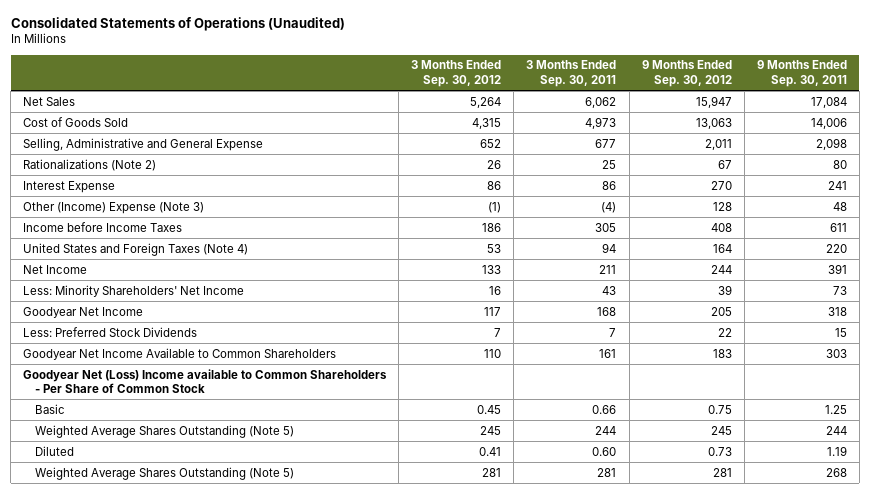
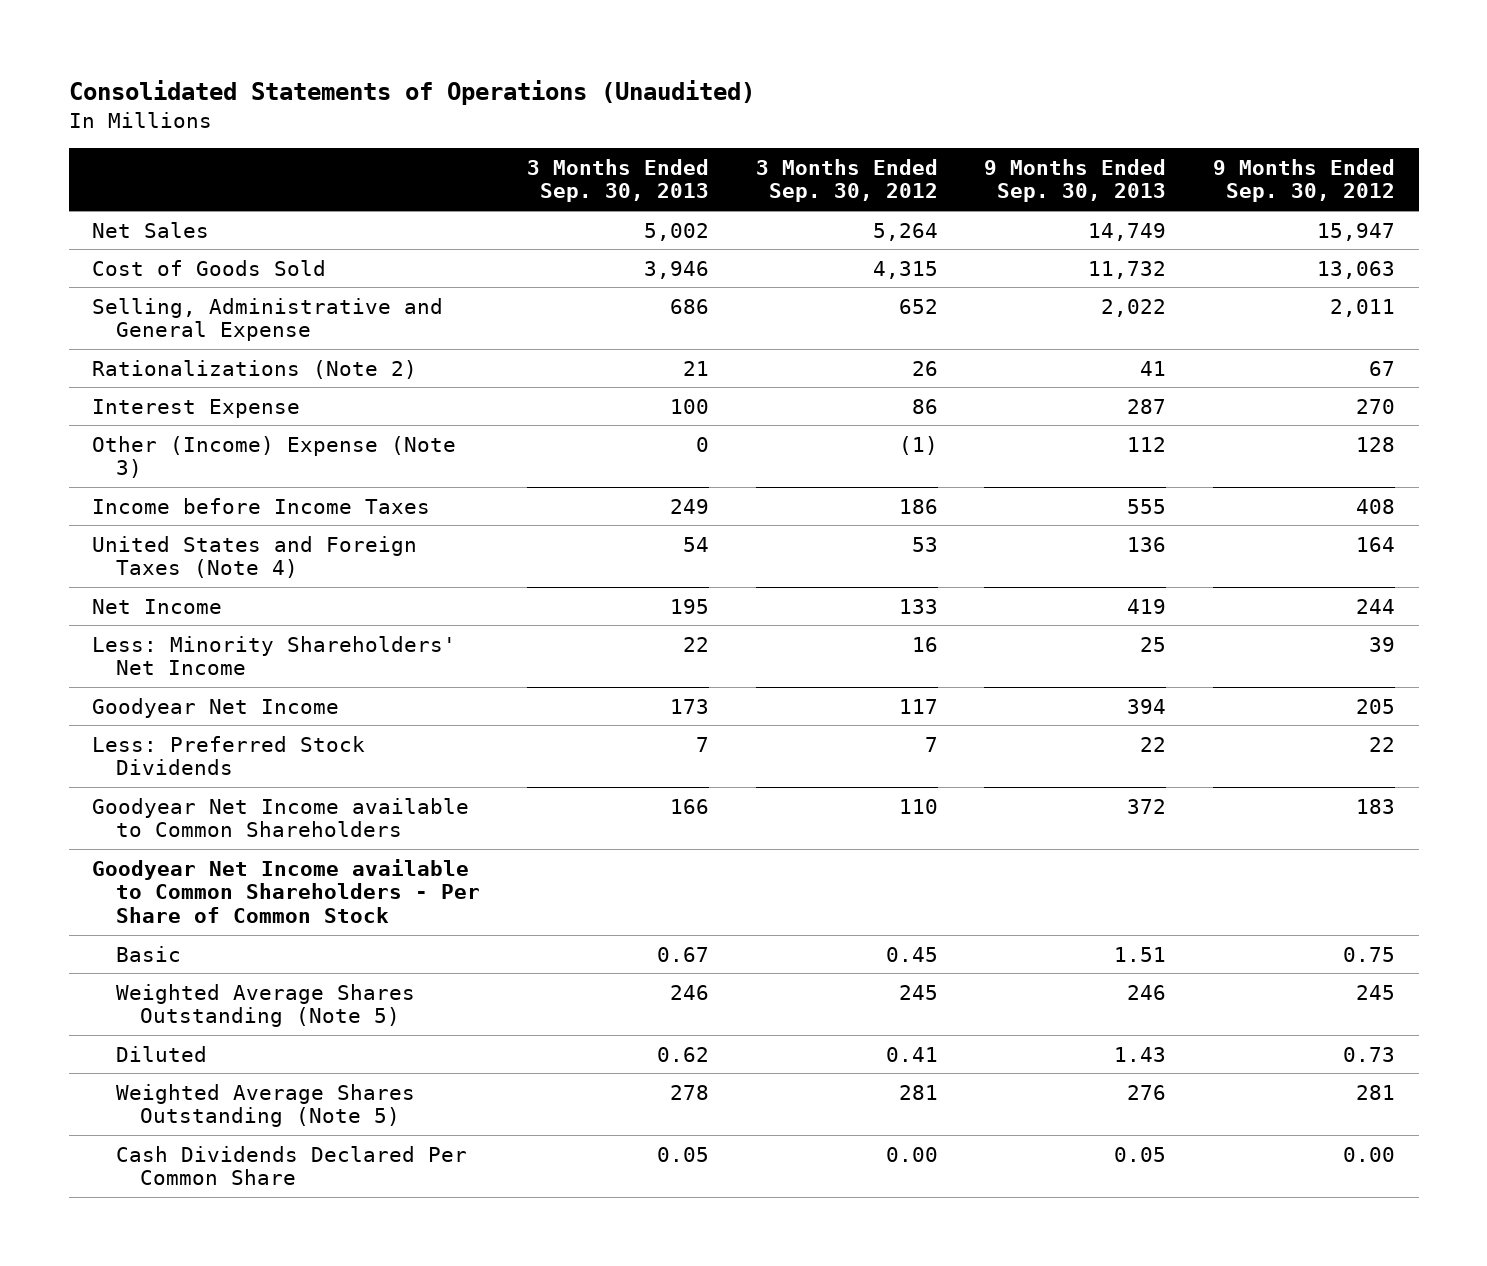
- | 3 Months Ended Sep. 30, 2012 | 3 Months Ended Sep. 30, 2011 | 9 Months Ended Sep. 30, 2012 | 9 Months Ended Sep. 30, 2011
+ | 3 Months Ended Sep. 30, 2013 | 3 Months Ended Sep. 30, 2012 | 9 Months Ended Sep. 30, 2013 | 9 Months Ended Sep. 30, 2012
- Goodyear Net Income Available to Common Shareholders | 110 | 161 | 183 | 303
- Goodyear Net (Loss) Income available to Common Shareholders - Per Share of Common Stock
+ Goodyear Net Income available to Common Shareholders | 166 | 110 | 372 | 183
+ Goodyear Net Income available to Common Shareholders - Per Share of Common Stock
+ Cash Dividends Declared Per Common Share | 0.05 | 0.00 | 0.05 | 0.00

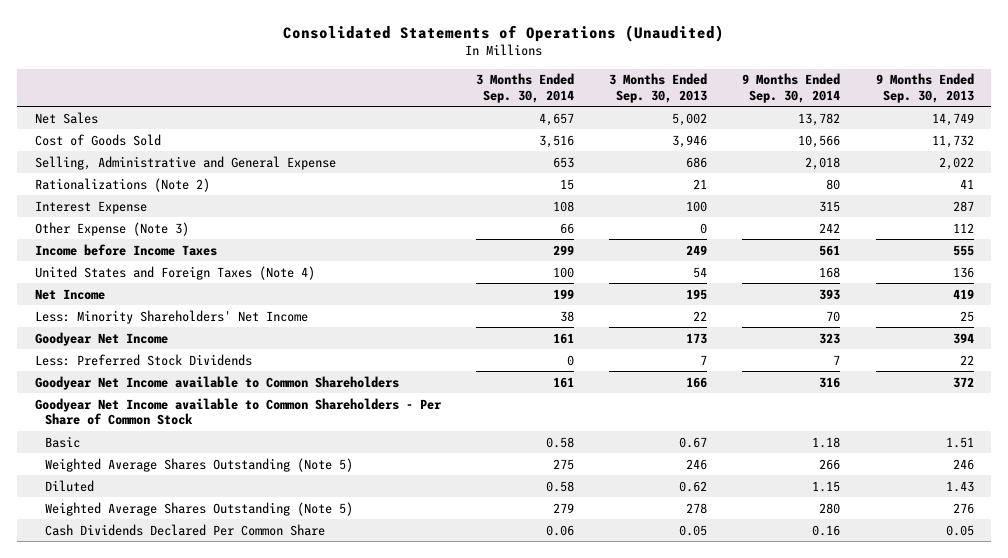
- | 3 Months Ended Sep. 30, 2013 | 3 Months Ended Sep. 30, 2012 | 9 Months Ended Sep. 30, 2013 | 9 Months Ended Sep. 30, 2012
+ | 3 Months Ended Sep. 30, 2014 | 3 Months Ended Sep. 30, 2013 | 9 Months Ended Sep. 30, 2014 | 9 Months Ended Sep. 30, 2013
- Other (Income) Expense (Note 3) | 0 | (1) | 112 | 128
+ Other Expense (Note 3) | 66 | 0 | 242 | 112

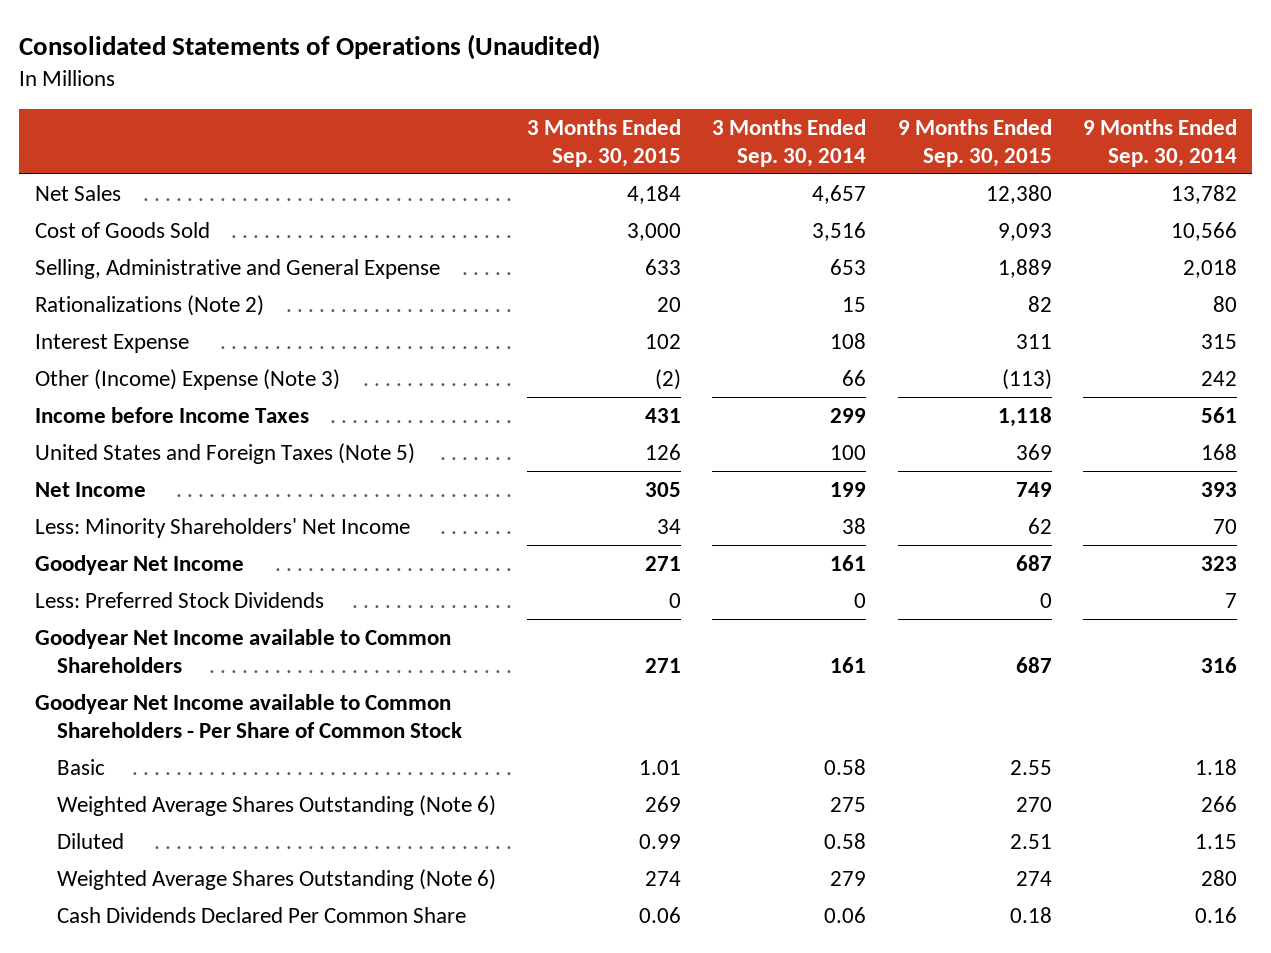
- | 3 Months Ended Sep. 30, 2014 | 3 Months Ended Sep. 30, 2013 | 9 Months Ended Sep. 30, 2014 | 9 Months Ended Sep. 30, 2013
+ | 3 Months Ended Sep. 30, 2015 | 3 Months Ended Sep. 30, 2014 | 9 Months Ended Sep. 30, 2015 | 9 Months Ended Sep. 30, 2014
- Other Expense (Note 3) | 66 | 0 | 242 | 112
+ Other (Income) Expense (Note 3) | (2) | 66 | (113) | 242
- United States and Foreign Taxes (Note 4) | 100 | 54 | 168 | 136
+ United States and Foreign Taxes (Note 5) | 126 | 100 | 369 | 168
- Weighted Average Shares Outstanding (Note 5) | 275 | 246 | 266 | 246
+ Weighted Average Shares Outstanding (Note 6) | 269 | 275 | 270 | 266
- Weighted Average Shares Outstanding (Note 5) | 279 | 278 | 280 | 276
+ Weighted Average Shares Outstanding (Note 6) | 274 | 279 | 274 | 280

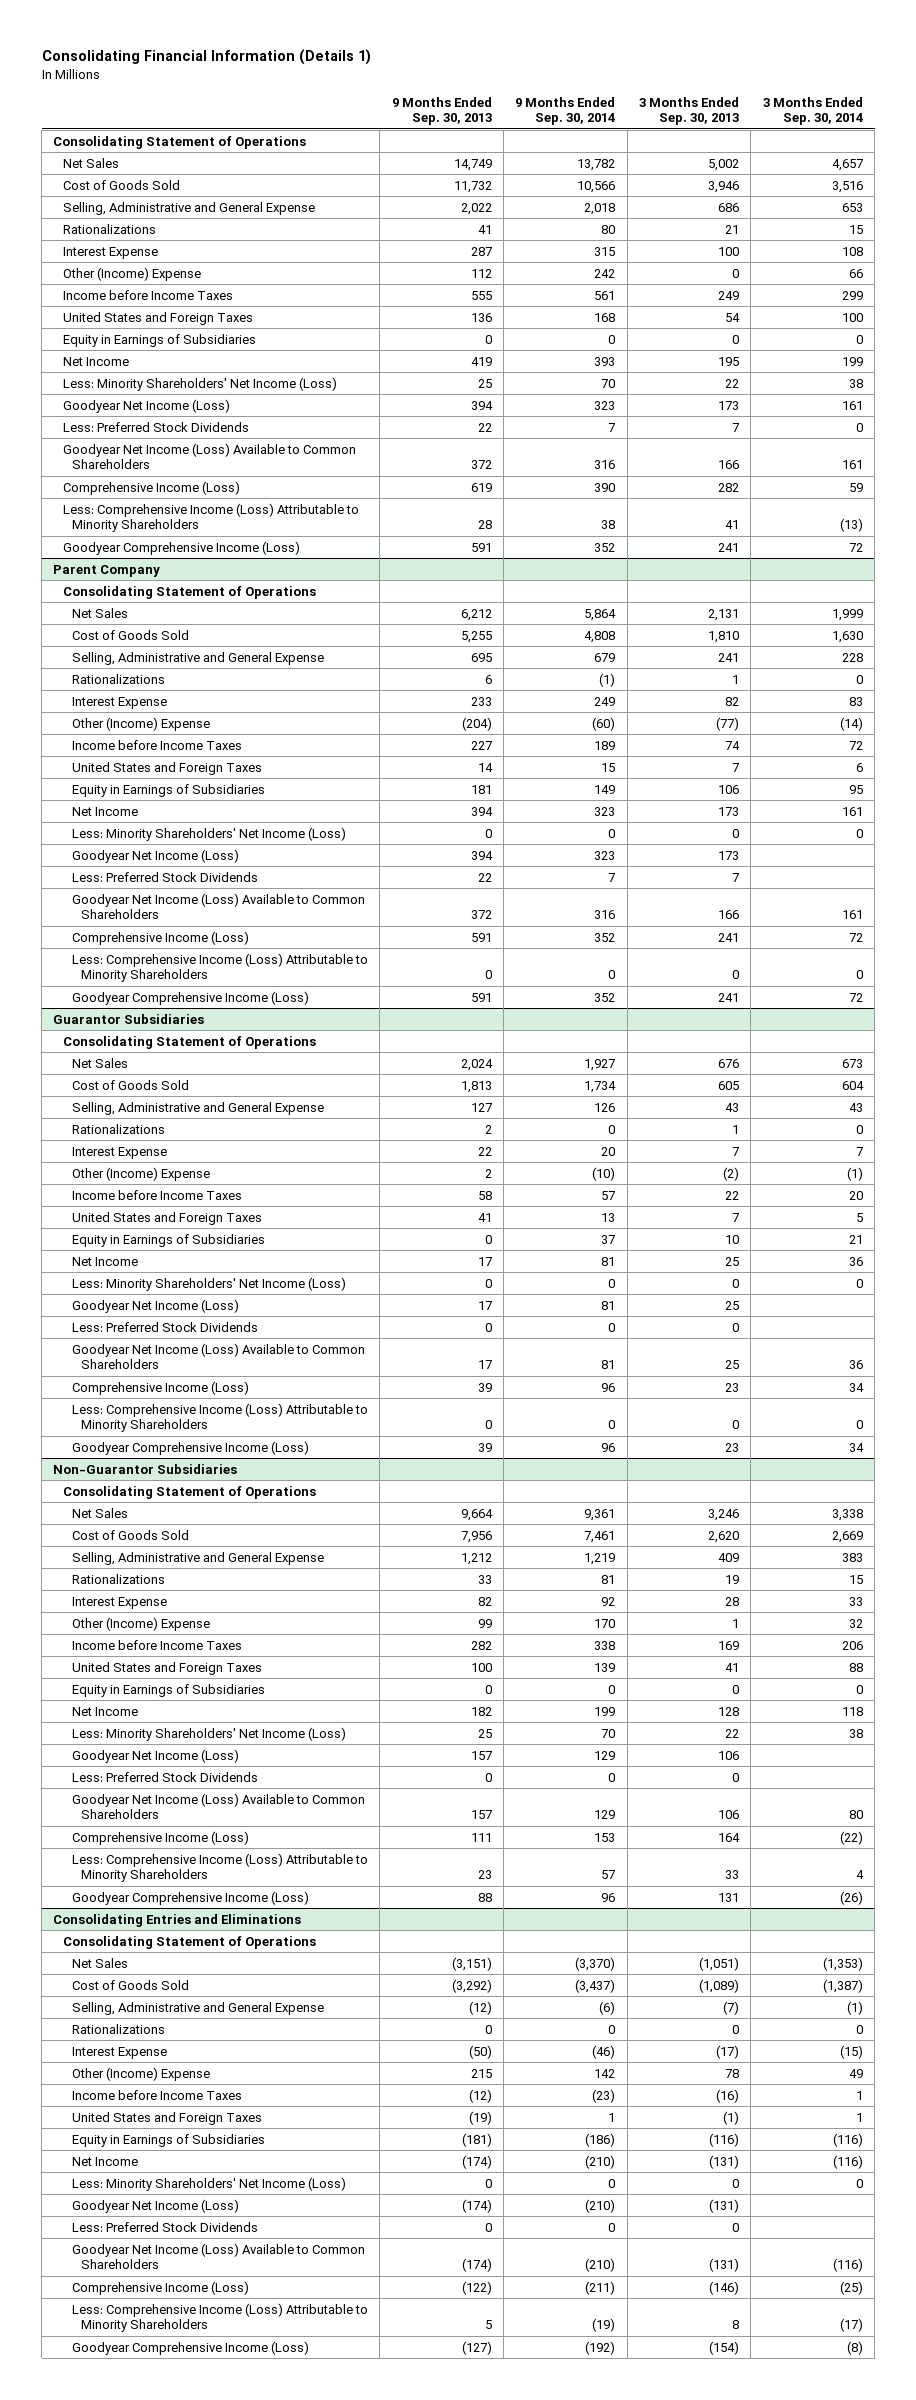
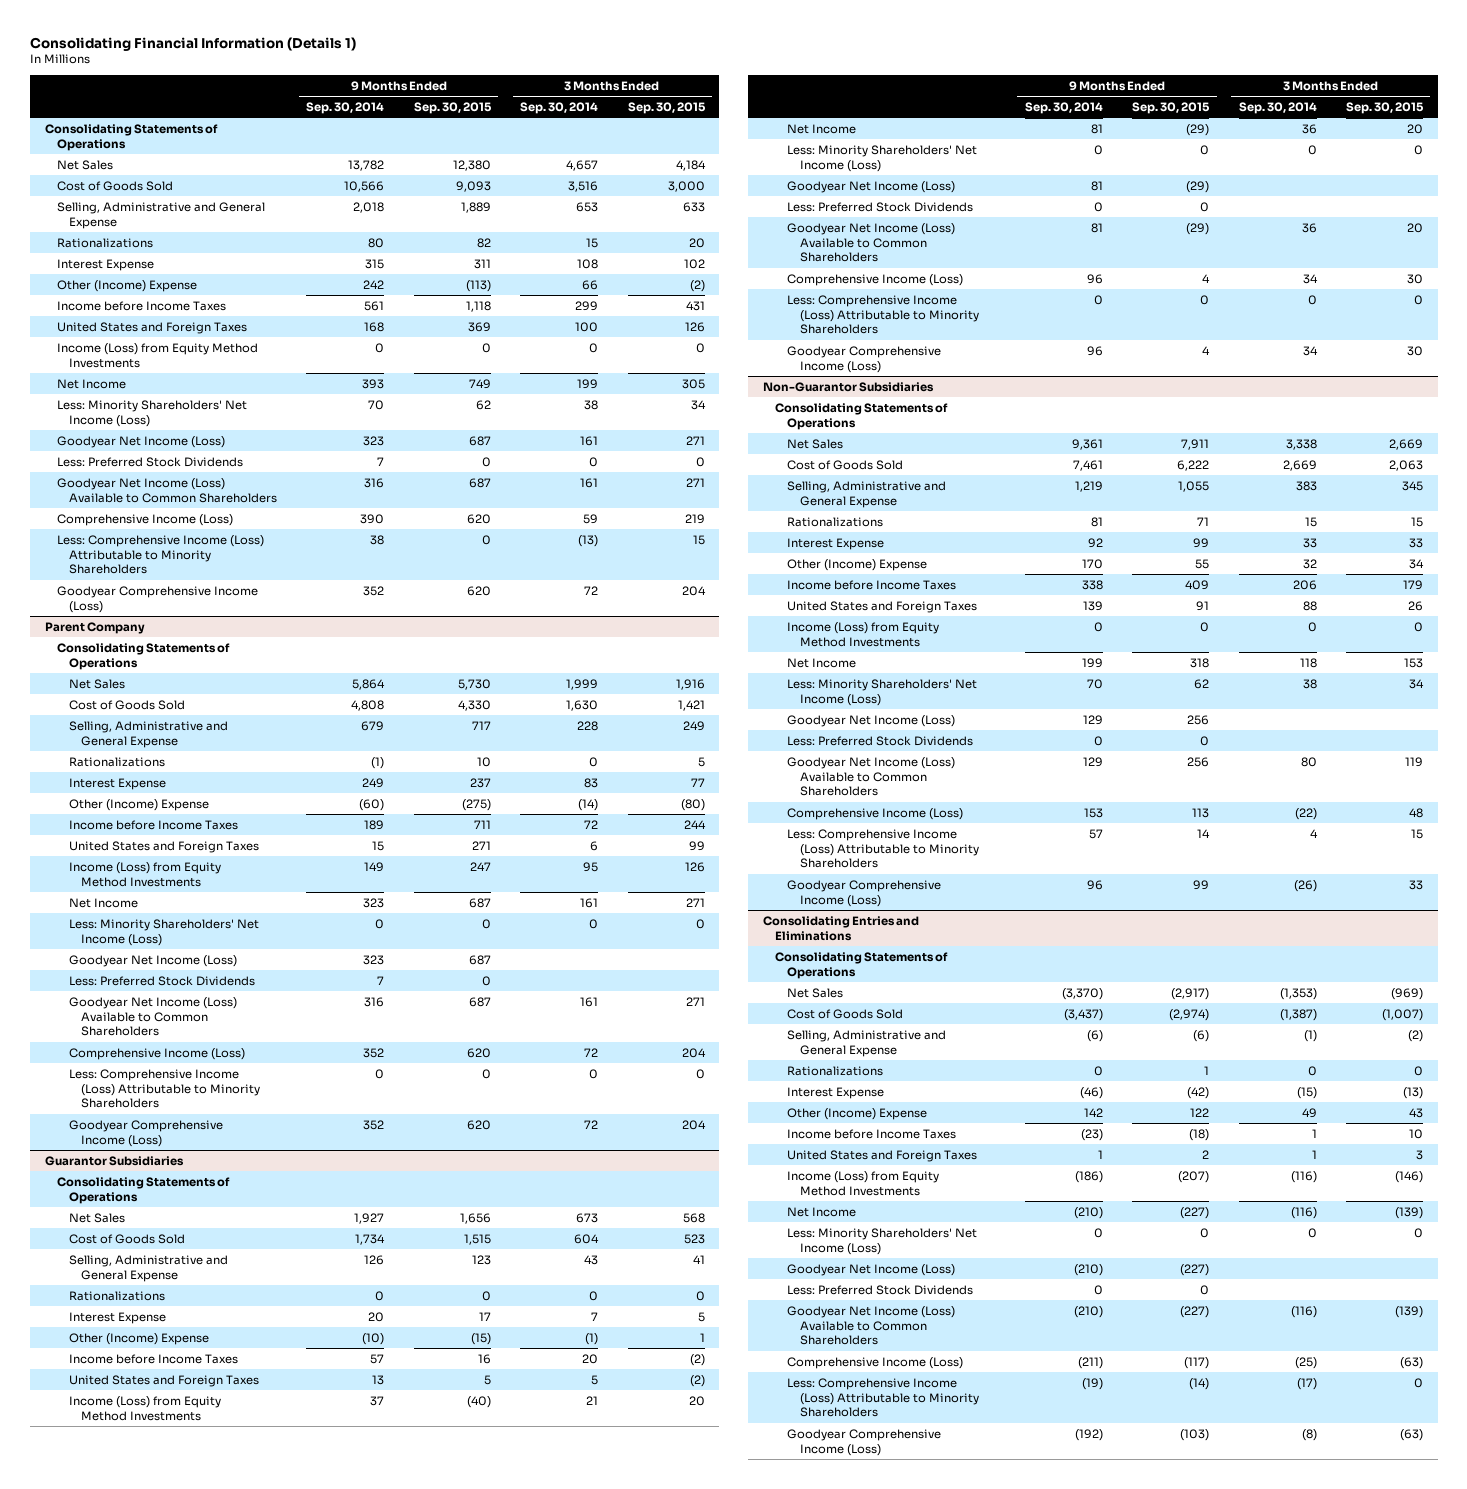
- | 9 Months Ended Sep. 30, 2013 | 9 Months Ended Sep. 30, 2014 | 3 Months Ended Sep. 30, 2013 | 3 Months Ended Sep. 30, 2014
+ | 9 Months Ended Sep. 30, 2014 | 9 Months Ended Sep. 30, 2015 | 3 Months Ended Sep. 30, 2014 | 3 Months Ended Sep. 30, 2015
- Consolidating Statement of Operations
+ Consolidating Statements of Operations
- Equity in Earnings of Subsidiaries | 0 | 0 | 0 | 0
+ Income (Loss) from Equity Method Investments | 0 | 0 | 0 | 0
@ Parent Company
- Consolidating Statement of Operations
+ Consolidating Statements of Operations
- Equity in Earnings of Subsidiaries | 181 | 149 | 106 | 95
+ Income (Loss) from Equity Method Investments | 149 | 247 | 95 | 126
@ Guarantor Subsidiaries
- Consolidating Statement of Operations
+ Consolidating Statements of Operations
- Equity in Earnings of Subsidiaries | 0 | 37 | 10 | 21
+ Income (Loss) from Equity Method Investments | 37 | (40) | 21 | 20
@ Non-Guarantor Subsidiaries
- Consolidating Statement of Operations
+ Consolidating Statements of Operations
- Equity in Earnings of Subsidiaries | 0 | 0 | 0 | 0
+ Income (Loss) from Equity Method Investments | 0 | 0 | 0 | 0
@ Consolidating Entries and Eliminations
- Consolidating Statement of Operations
+ Consolidating Statements of Operations
- Equity in Earnings of Subsidiaries | (181) | (186) | (116) | (116)
+ Income (Loss) from Equity Method Investments | (186) | (207) | (116) | (146)

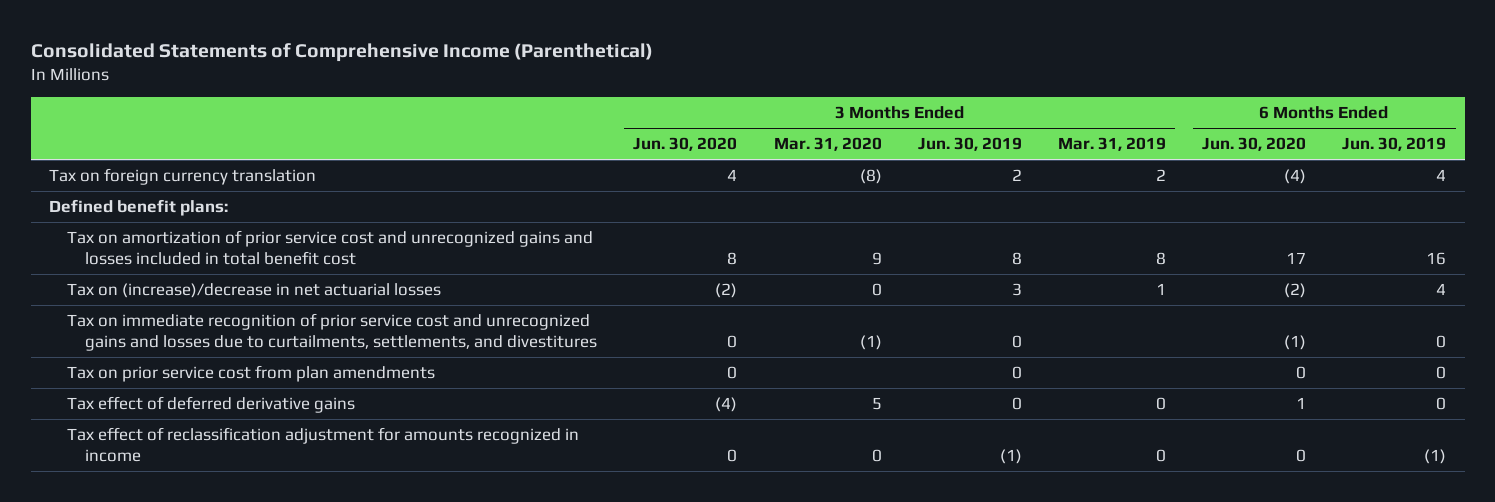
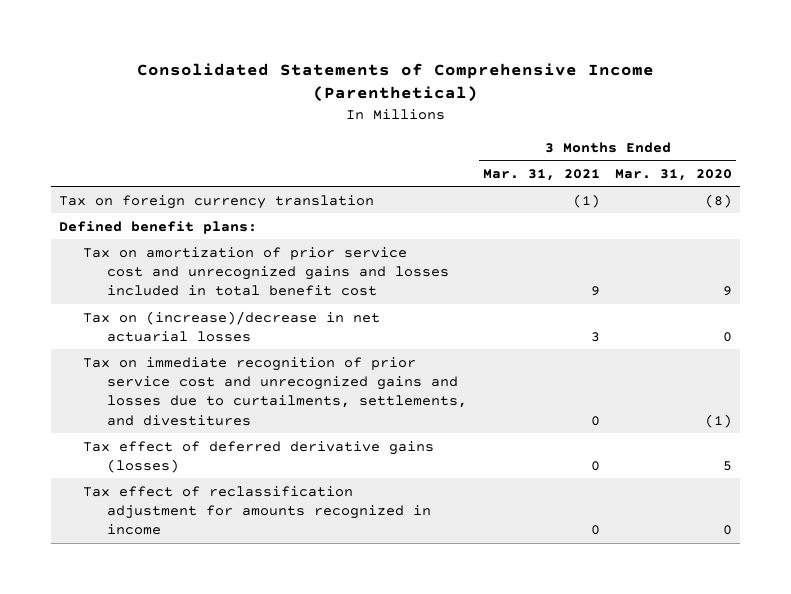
- | 3 Months Ended Jun. 30, 2020 | 3 Months Ended Mar. 31, 2020 | 3 Months Ended Jun. 30, 2019 | 3 Months Ended Mar. 31, 2019 | 6 Months Ended Jun. 30, 2020 | 6 Months Ended Jun. 30, 2019
+ | 3 Months Ended Mar. 31, 2021 | 3 Months Ended Mar. 31, 2020
- Tax on prior service cost from plan amendments | 0 | | 0 | | 0 | 0
- Tax effect of deferred derivative gains | (4) | 5 | 0 | 0 | 1 | 0
+ Tax effect of deferred derivative gains (losses) | 0 | 5

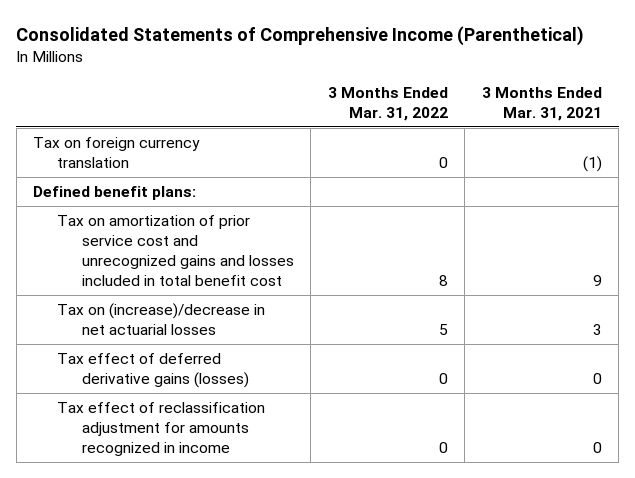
- | 3 Months Ended Mar. 31, 2021 | 3 Months Ended Mar. 31, 2020
+ | 3 Months Ended Mar. 31, 2022 | 3 Months Ended Mar. 31, 2021
- Tax on immediate recognition of prior service cost and unrecognized gains and losses due to curtailments, settlements, and divestitures | 0 | (1)

